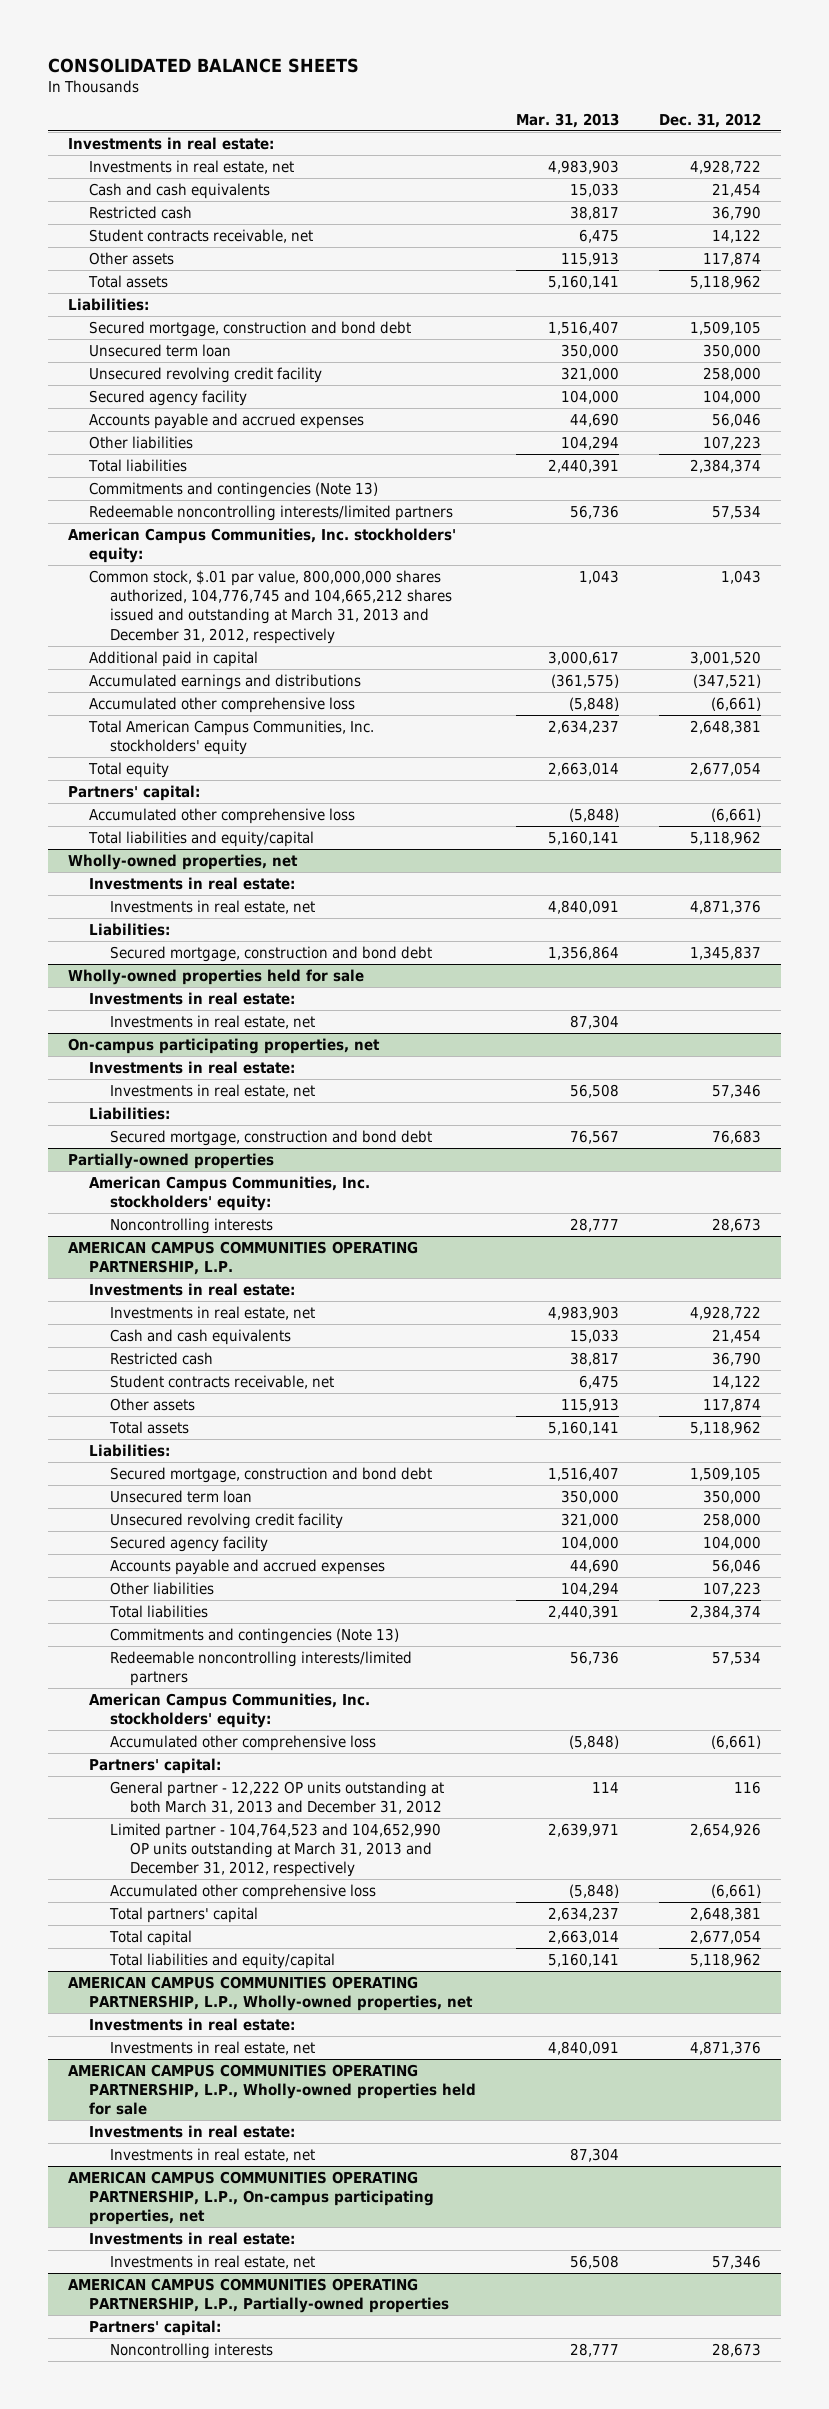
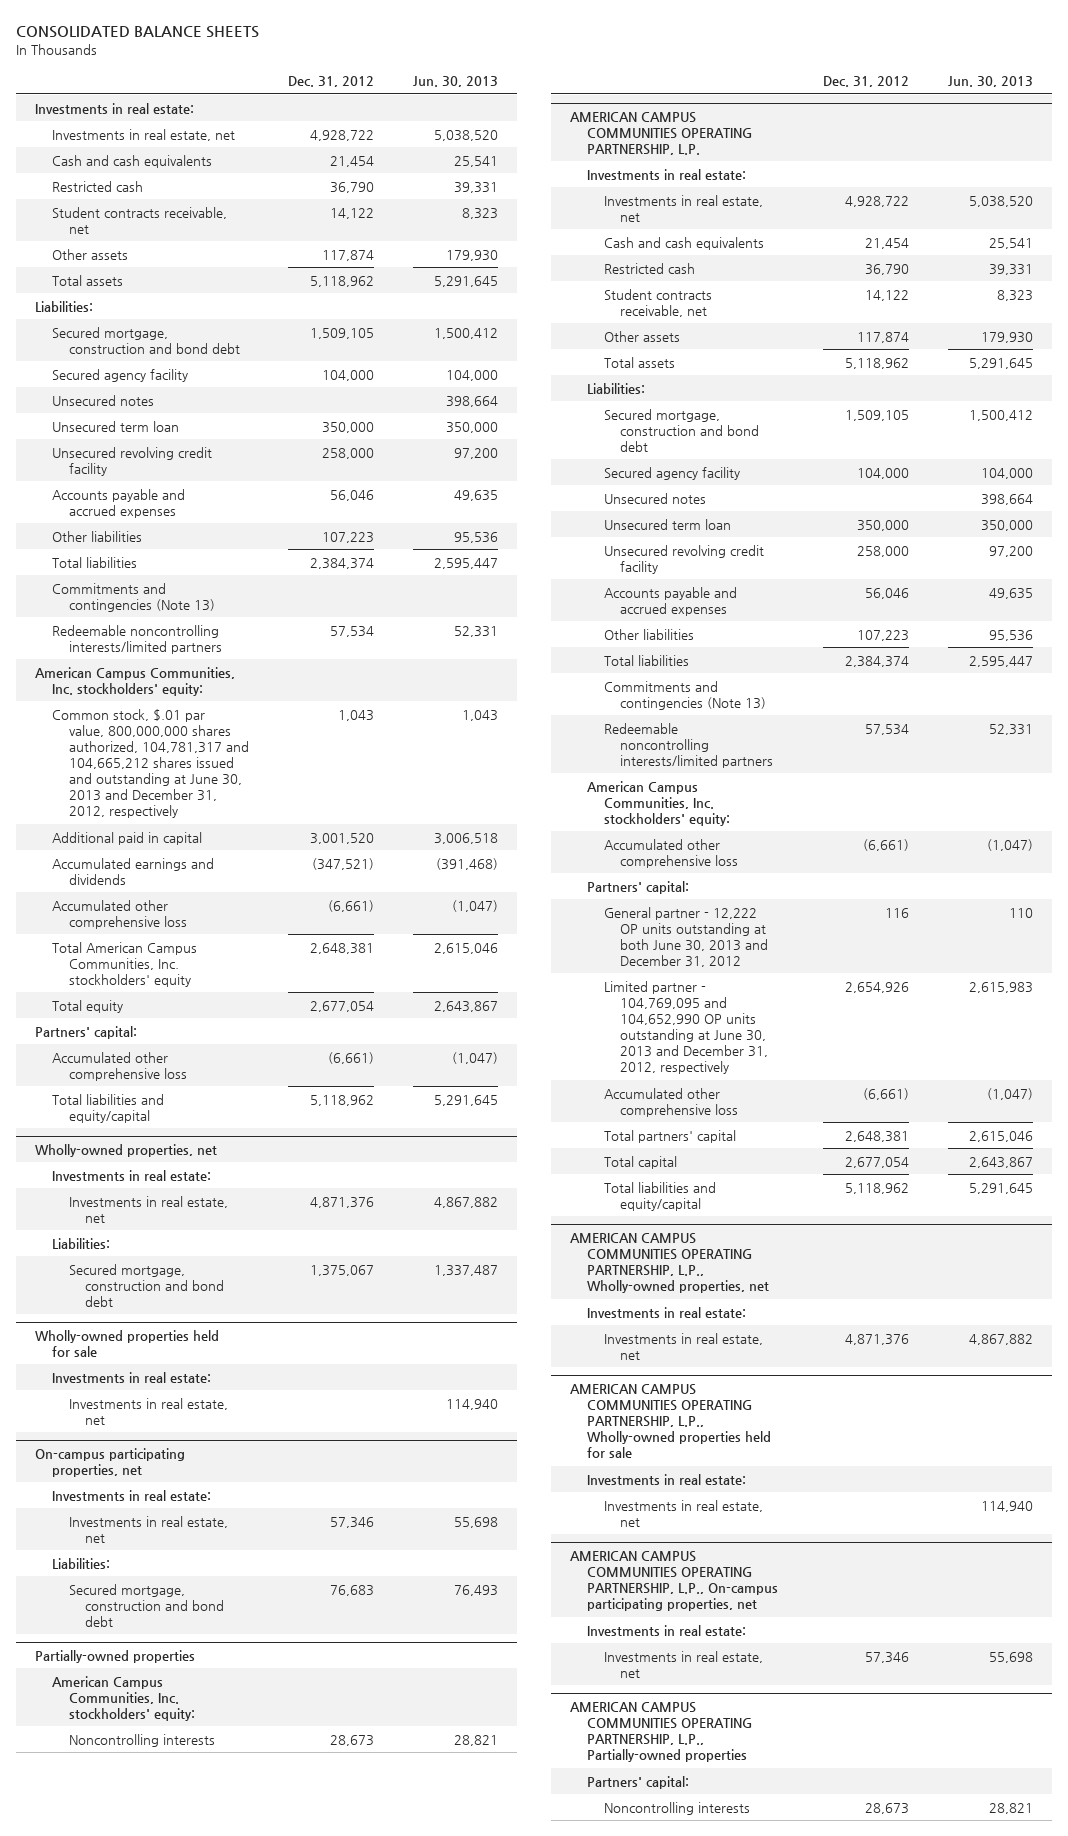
- | Mar. 31, 2013 | Dec. 31, 2012
+ | Dec. 31, 2012 | Jun. 30, 2013
moved up: Secured agency facility | 104,000 | 104,000
+ Unsecured notes | | 398,664
- Common stock, $.01 par value, 800,000,000 shares authorized, 104,776,745 and 104,665,212 shares issued and outstanding at March 31, 2013 and December 31, 2012, respectively | 1,043 | 1,043
+ Common stock, $.01 par value, 800,000,000 shares authorized, 104,781,317 and 104,665,212 shares issued and outstanding at June 30, 2013 and December 31, 2012, respectively | 1,043 | 1,043
- Accumulated earnings and distributions | (361,575) | (347,521)
+ Accumulated earnings and dividends | (347,521) | (391,468)
@ Wholly-owned properties, net
- Secured mortgage, construction and bond debt | 1,356,864 | 1,345,837
+ Secured mortgage, construction and bond debt | 1,375,067 | 1,337,487
@ AMERICAN CAMPUS COMMUNITIES OPERATING PARTNERSHIP, L.P.
moved up: Secured agency facility | 104,000 | 104,000
+ Unsecured notes | | 398,664
- General partner - 12,222 OP units outstanding at both March 31, 2013 and December 31, 2012 | 114 | 116
- Limited partner - 104,764,523 and 104,652,990 OP units outstanding at March 31, 2013 and December 31, 2012, respectively | 2,639,971 | 2,654,926
+ General partner - 12,222 OP units outstanding at both June 30, 2013 and December 31, 2012 | 116 | 110
+ Limited partner - 104,769,095 and 104,652,990 OP units outstanding at June 30, 2013 and December 31, 2012, respectively | 2,654,926 | 2,615,983

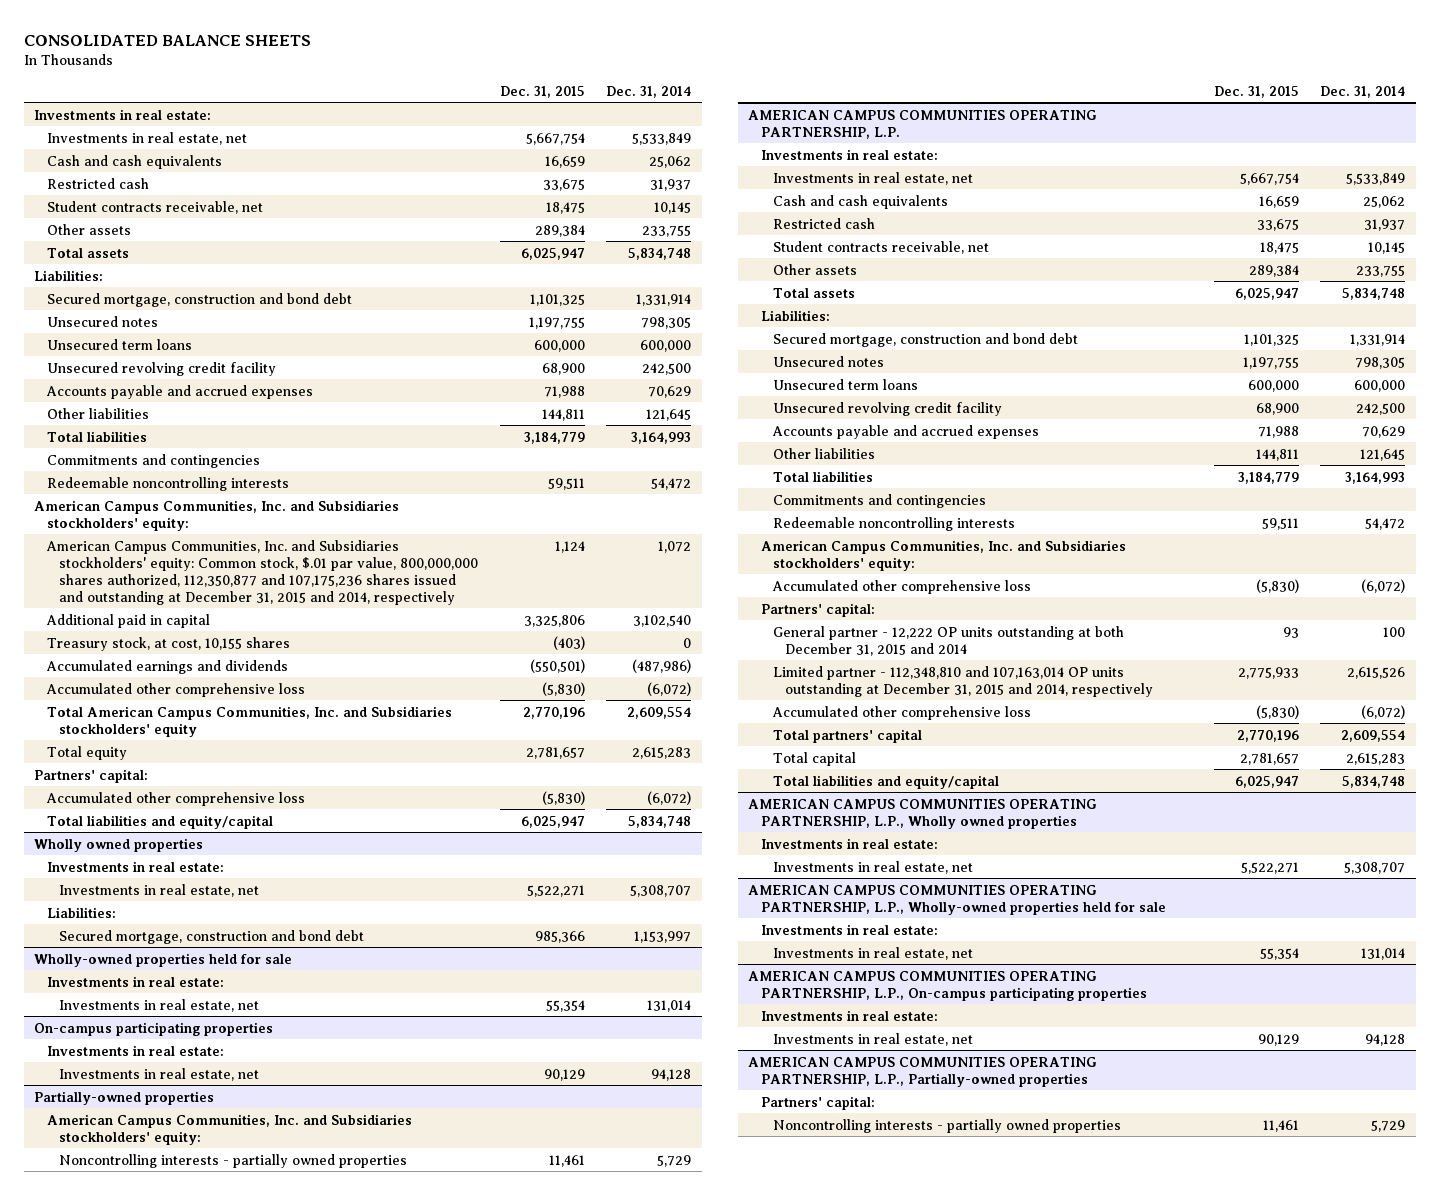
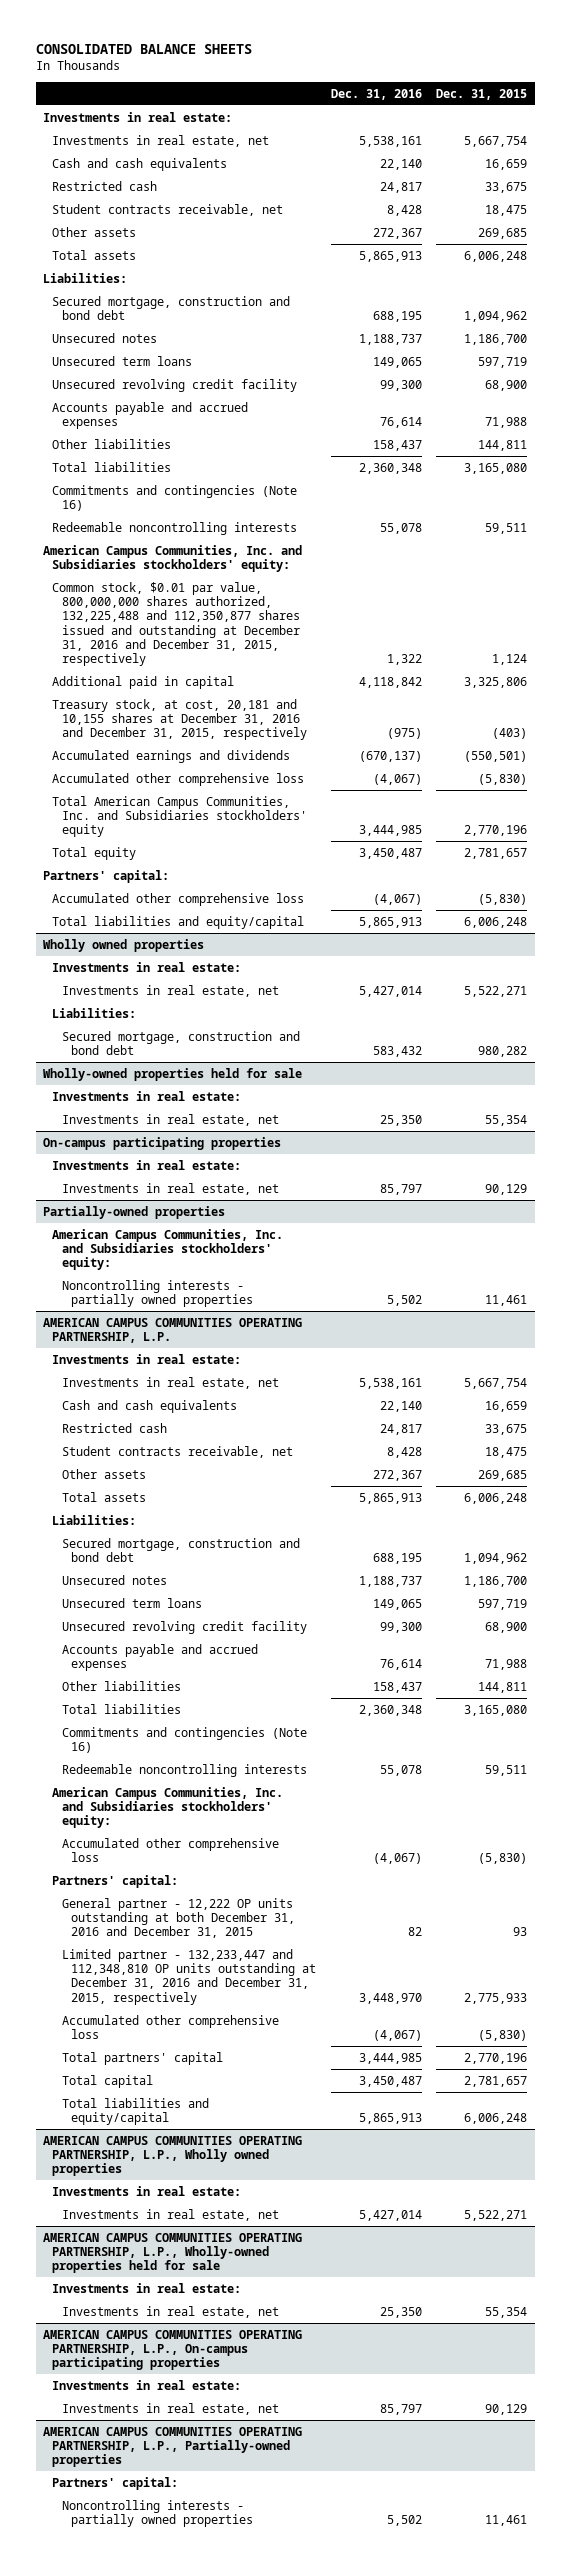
- | Dec. 31, 2015 | Dec. 31, 2014
+ | Dec. 31, 2016 | Dec. 31, 2015
- Other assets | 289,384 | 233,755
- Total assets | 6,025,947 | 5,834,748
+ Other assets | 272,367 | 269,685
+ Total assets | 5,865,913 | 6,006,248
- Secured mortgage, construction and bond debt | 1,101,325 | 1,331,914
- Unsecured notes | 1,197,755 | 798,305
- Unsecured term loans | 600,000 | 600,000
+ Secured mortgage, construction and bond debt | 688,195 | 1,094,962
+ Unsecured notes | 1,188,737 | 1,186,700
+ Unsecured term loans | 149,065 | 597,719
- Total liabilities | 3,184,779 | 3,164,993
- Commitments and contingencies
+ Total liabilities | 2,360,348 | 3,165,080
+ Commitments and contingencies (Note 16)
- American Campus Communities, Inc. and Subsidiaries stockholders' equity: Common stock, $.01 par value, 800,000,000 shares authorized, 112,350,877 and 107,175,236 shares issued and outstanding at December 31, 2015 and 2014, respectively | 1,124 | 1,072
+ Common stock, $0.01 par value, 800,000,000 shares authorized, 132,225,488 and 112,350,877 shares issued and outstanding at December 31, 2016 and December 31, 2015, respectively | 1,322 | 1,124
- Treasury stock, at cost, 10,155 shares | (403) | 0
+ Treasury stock, at cost, 20,181 and 10,155 shares at December 31, 2016 and December 31, 2015, respectively | (975) | (403)
- Total liabilities and equity/capital | 6,025,947 | 5,834,748
+ Total liabilities and equity/capital | 5,865,913 | 6,006,248
@ Wholly owned properties
- Secured mortgage, construction and bond debt | 985,366 | 1,153,997
+ Secured mortgage, construction and bond debt | 583,432 | 980,282
@ AMERICAN CAMPUS COMMUNITIES OPERATING PARTNERSHIP, L.P.
- Other assets | 289,384 | 233,755
- Total assets | 6,025,947 | 5,834,748
+ Other assets | 272,367 | 269,685
+ Total assets | 5,865,913 | 6,006,248
- Secured mortgage, construction and bond debt | 1,101,325 | 1,331,914
- Unsecured notes | 1,197,755 | 798,305
- Unsecured term loans | 600,000 | 600,000
+ Secured mortgage, construction and bond debt | 688,195 | 1,094,962
+ Unsecured notes | 1,188,737 | 1,186,700
+ Unsecured term loans | 149,065 | 597,719
- Total liabilities | 3,184,779 | 3,164,993
- Commitments and contingencies
+ Total liabilities | 2,360,348 | 3,165,080
+ Commitments and contingencies (Note 16)
- General partner - 12,222 OP units outstanding at both December 31, 2015 and 2014 | 93 | 100
- Limited partner - 112,348,810 and 107,163,014 OP units outstanding at December 31, 2015 and 2014, respectively | 2,775,933 | 2,615,526
+ General partner - 12,222 OP units outstanding at both December 31, 2016 and December 31, 2015 | 82 | 93
+ Limited partner - 132,233,447 and 112,348,810 OP units outstanding at December 31, 2016 and December 31, 2015, respectively | 3,448,970 | 2,775,933
- Total liabilities and equity/capital | 6,025,947 | 5,834,748
+ Total liabilities and equity/capital | 5,865,913 | 6,006,248

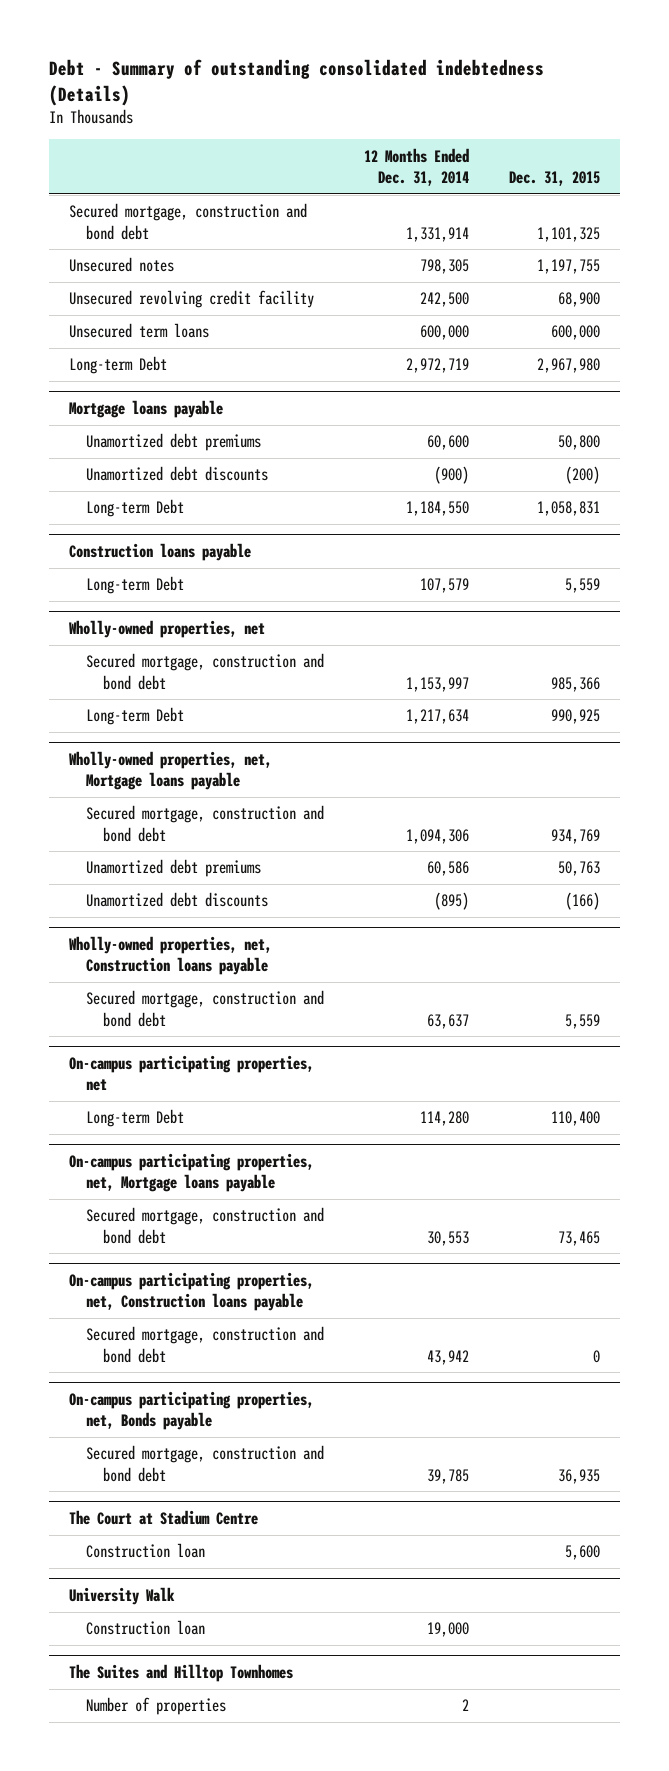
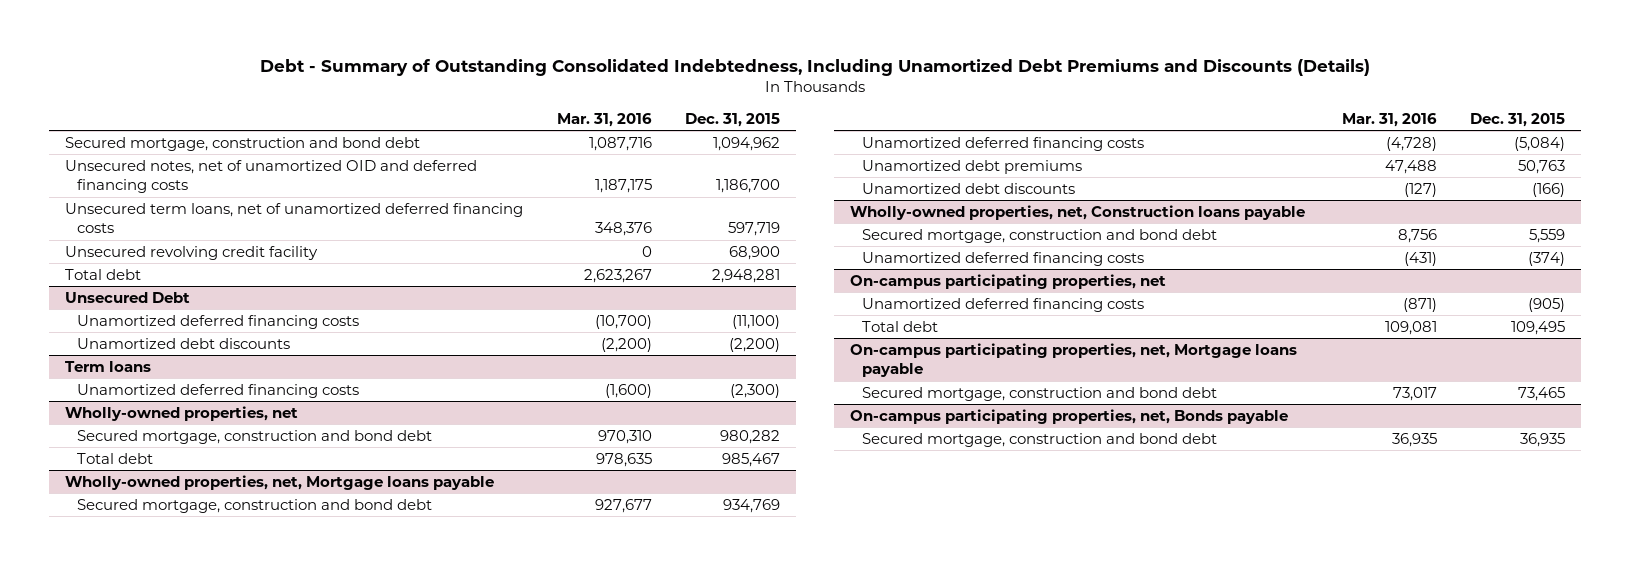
- Debt - Summary of outstanding consolidated indebtedness (Details)
+ Debt - Summary of Outstanding Consolidated Indebtedness, Including Unamortized Debt Premiums and Discounts (Details)
- | 12 Months Ended Dec. 31, 2014 | Dec. 31, 2015
+ | Mar. 31, 2016 | Dec. 31, 2015
- Secured mortgage, construction and bond debt | 1,331,914 | 1,101,325
- Unsecured notes | 798,305 | 1,197,755
+ Secured mortgage, construction and bond debt | 1,087,716 | 1,094,962
+ Unsecured notes, net of unamortized OID and deferred financing costs | 1,187,175 | 1,186,700
+ Unsecured term loans, net of unamortized deferred financing costs | 348,376 | 597,719
- Unsecured term loans | 600,000 | 600,000
- Long-term Debt | 2,972,719 | 2,967,980
- Mortgage loans payable
- Unamortized debt premiums | 60,600 | 50,800
- Unamortized debt discounts | (900) | (200)
- Long-term Debt | 1,184,550 | 1,058,831
- Construction loans payable
- Long-term Debt | 107,579 | 5,559
+ Total debt | 2,623,267 | 2,948,281
+ Unsecured Debt
+ Unamortized deferred financing costs | (10,700) | (11,100)
+ Unamortized debt discounts | (2,200) | (2,200)
+ Term loans
+ Unamortized deferred financing costs | (1,600) | (2,300)
@ Wholly-owned properties, net
- Secured mortgage, construction and bond debt | 1,153,997 | 985,366
- Long-term Debt | 1,217,634 | 990,925
+ Secured mortgage, construction and bond debt | 970,310 | 980,282
+ Total debt | 978,635 | 985,467
@ Wholly-owned properties, net, Mortgage loans payable
+ Unamortized deferred financing costs | (4,728) | (5,084)
@ Wholly-owned properties, net, Construction loans payable
+ Unamortized deferred financing costs | (431) | (374)
@ On-campus participating properties, net
- Long-term Debt | 114,280 | 110,400
+ Unamortized deferred financing costs | (871) | (905)
+ Total debt | 109,081 | 109,495
- On-campus participating properties, net, Construction loans payable
- Secured mortgage, construction and bond debt | 43,942 | 0
- The Court at Stadium Centre
- Construction loan | | 5,600
- University Walk
- Construction loan | 19,000 |
- The Suites and Hilltop Townhomes
- Number of properties | 2 |

